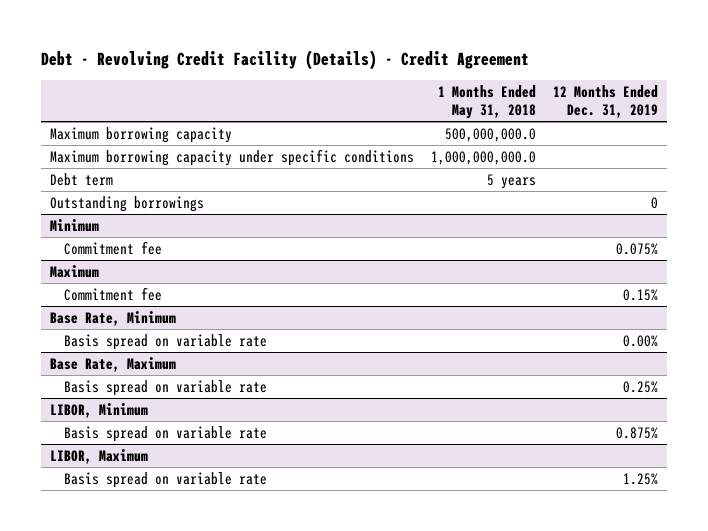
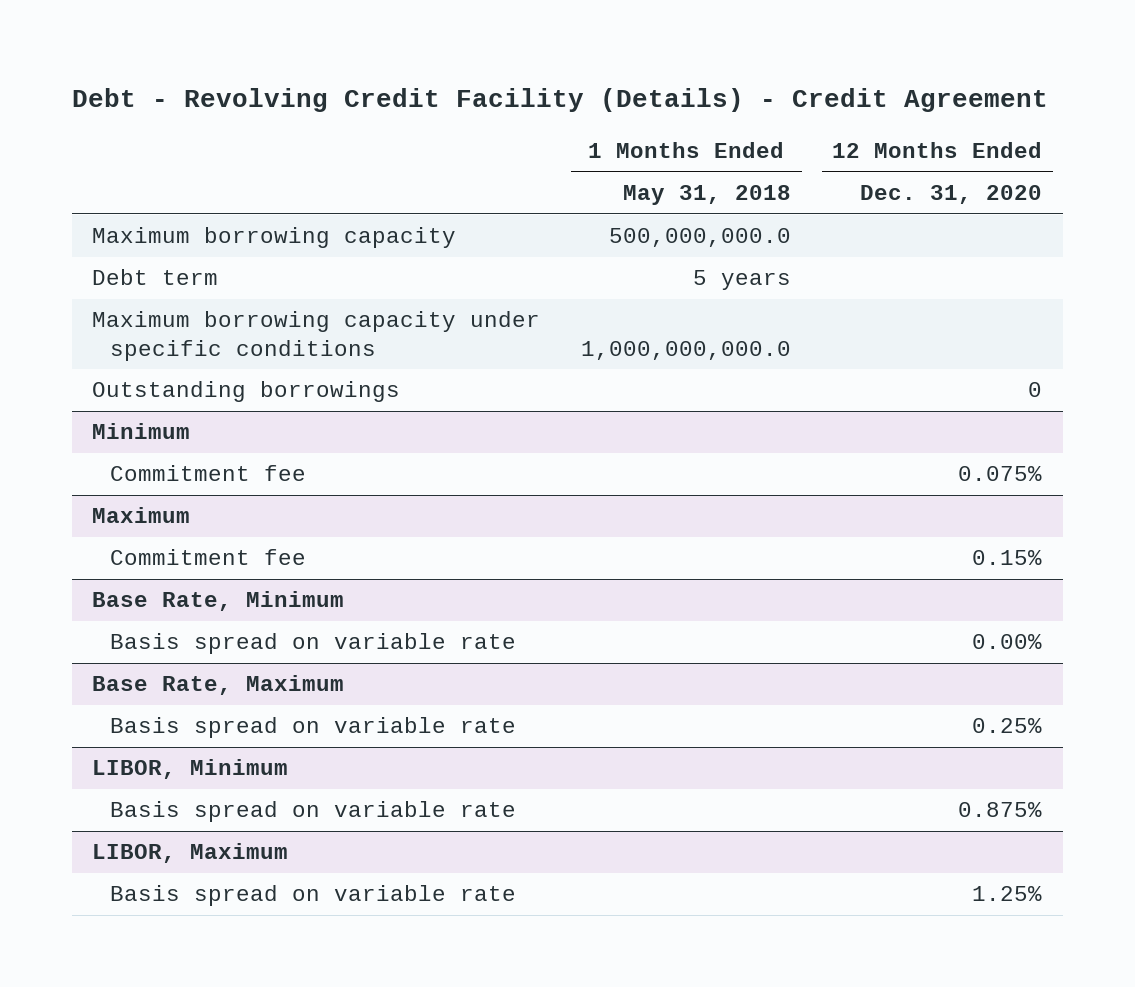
- | 1 Months Ended May 31, 2018 | 12 Months Ended Dec. 31, 2019
+ | 1 Months Ended May 31, 2018 | 12 Months Ended Dec. 31, 2020
moved down: Maximum borrowing capacity under specific conditions | 1,000,000,000.0 |

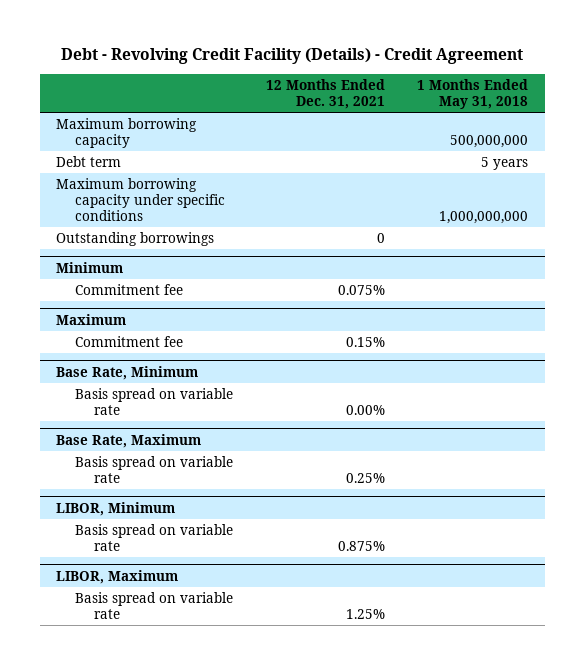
- | 1 Months Ended May 31, 2018 | 12 Months Ended Dec. 31, 2020
+ | 12 Months Ended Dec. 31, 2021 | 1 Months Ended May 31, 2018
- Maximum borrowing capacity | 500,000,000.0 |
+ Maximum borrowing capacity | | 500,000,000
- Maximum borrowing capacity under specific conditions | 1,000,000,000.0 |
+ Maximum borrowing capacity under specific conditions | | 1,000,000,000

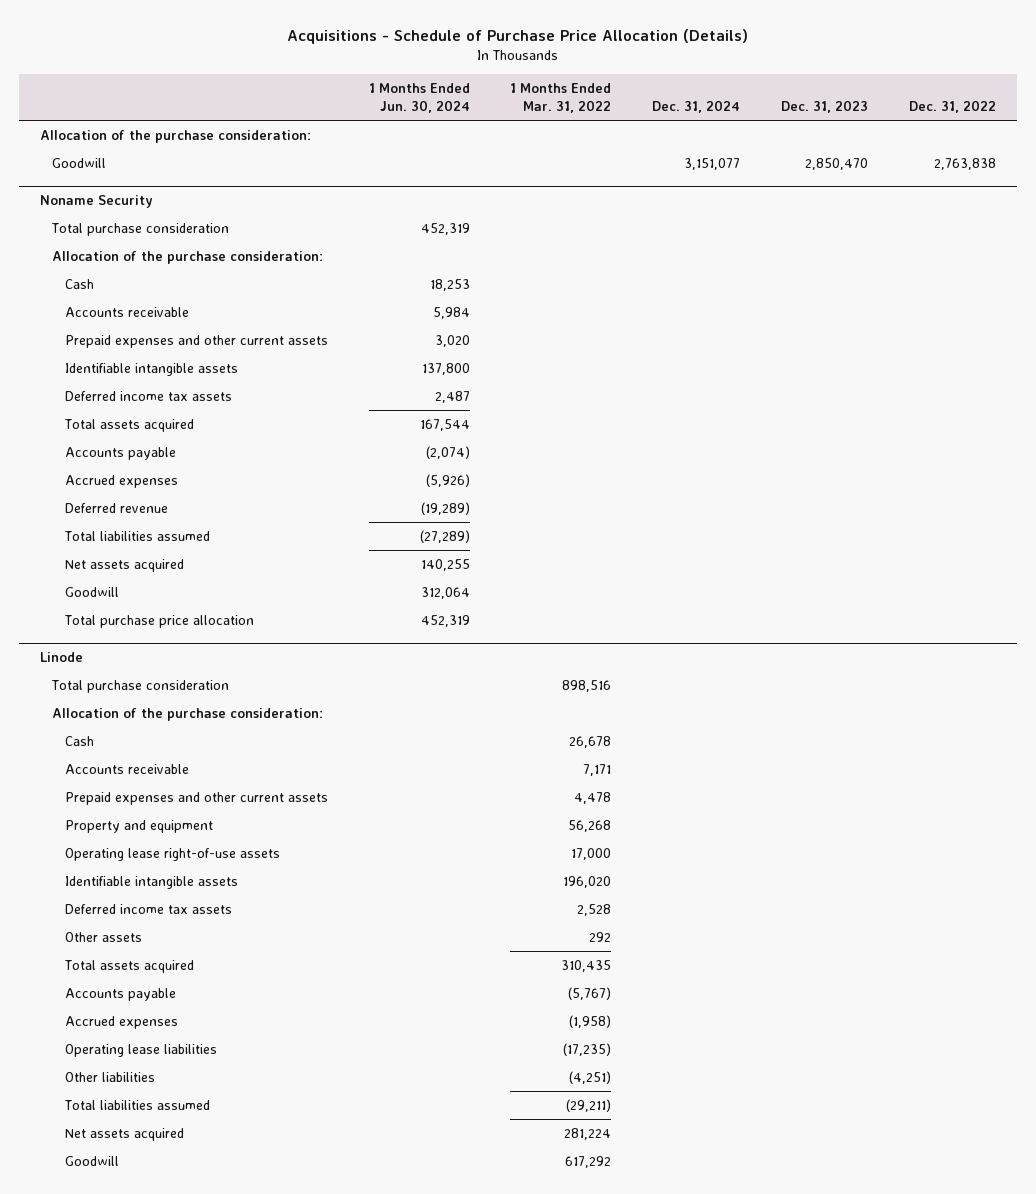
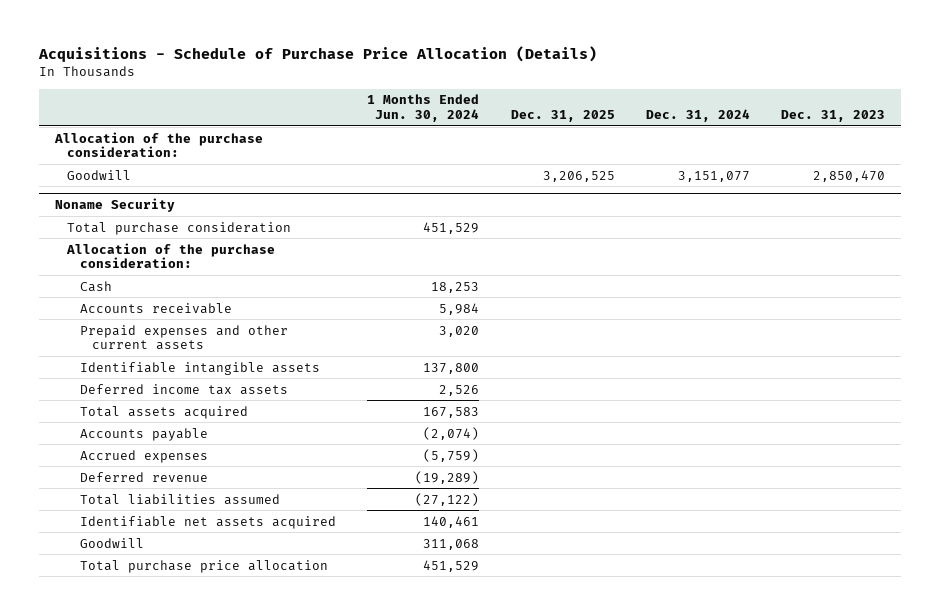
- | 1 Months Ended Jun. 30, 2024 | 1 Months Ended Mar. 31, 2022 | Dec. 31, 2024 | Dec. 31, 2023 | Dec. 31, 2022
+ | 1 Months Ended Jun. 30, 2024 | Dec. 31, 2025 | Dec. 31, 2024 | Dec. 31, 2023
@ Noname Security
- Total purchase consideration | 452,319 | | | |
+ Total purchase consideration | 451,529 | | |
- Deferred income tax assets | 2,487 | | | |
- Total assets acquired | 167,544 | | | |
+ Deferred income tax assets | 2,526 | | |
+ Total assets acquired | 167,583 | | |
- Accrued expenses | (5,926) | | | |
+ Accrued expenses | (5,759) | | |
- Total liabilities assumed | (27,289) | | | |
- Net assets acquired | 140,255 | | | |
- Goodwill | 312,064 | | | |
- Total purchase price allocation | 452,319 | | | |
- Linode
- Total purchase consideration | | 898,516 | | |
- Allocation of the purchase consideration:
- Cash | | 26,678 | | |
- Accounts receivable | | 7,171 | | |
- Prepaid expenses and other current assets | | 4,478 | | |
- Property and equipment | | 56,268 | | |
- Operating lease right-of-use assets | | 17,000 | | |
- Identifiable intangible assets | | 196,020 | | |
- Deferred income tax assets | | 2,528 | | |
- Other assets | | 292 | | |
- Total assets acquired | | 310,435 | | |
- Accounts payable | | (5,767) | | |
- Accrued expenses | | (1,958) | | |
- Operating lease liabilities | | (17,235) | | |
- Other liabilities | | (4,251) | | |
- Total liabilities assumed | | (29,211) | | |
- Net assets acquired | | 281,224 | | |
- Goodwill | | 617,292 | | |
@ Noname Security
+ Total liabilities assumed | (27,122) | | |
+ Identifiable net assets acquired | 140,461 | | |
+ Goodwill | 311,068 | | |
+ Total purchase price allocation | 451,529 | | |

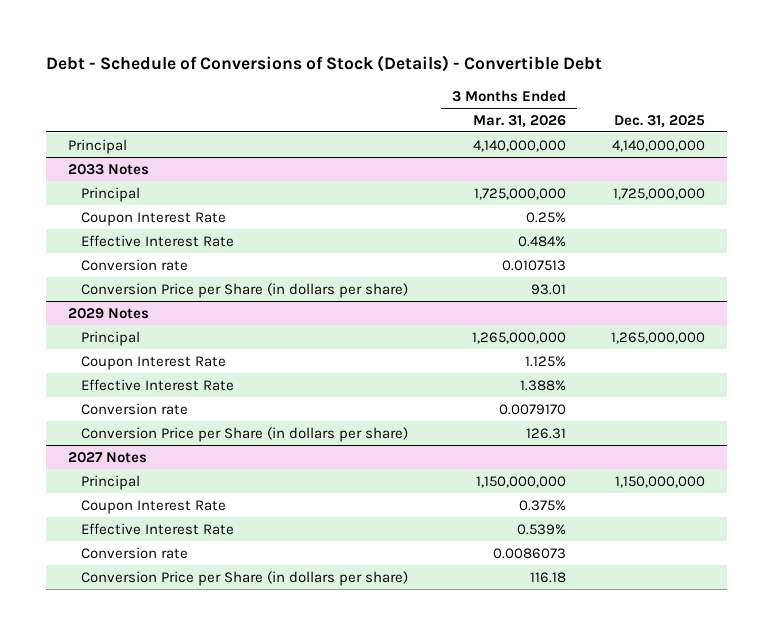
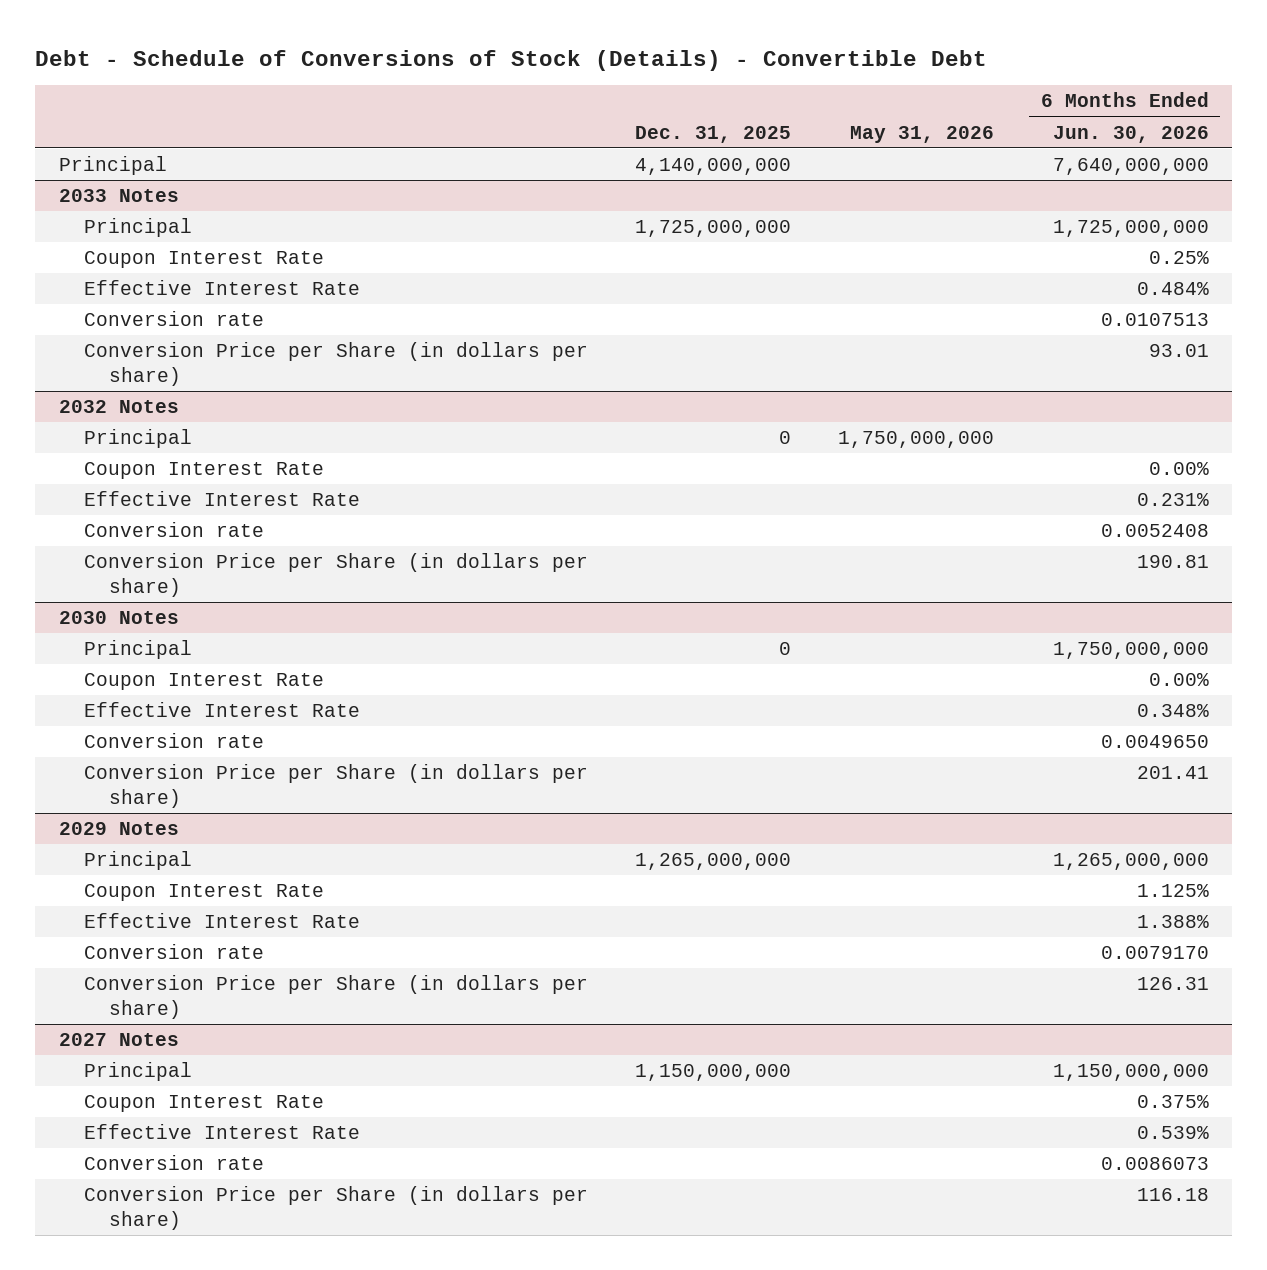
- | 3 Months Ended Mar. 31, 2026 | Dec. 31, 2025
+ | Dec. 31, 2025 | May 31, 2026 | 6 Months Ended Jun. 30, 2026
+ 2032 Notes
+ Principal | 0 | 1,750,000,000 |
+ Coupon Interest Rate | | | 0.00%
+ Effective Interest Rate | | | 0.231%
+ Conversion rate | | | 0.0052408
+ Conversion Price per Share (in dollars per share) | | | 190.81
+ 2030 Notes
+ Principal | 0 | | 1,750,000,000
+ Coupon Interest Rate | | | 0.00%
+ Effective Interest Rate | | | 0.348%
+ Conversion rate | | | 0.0049650
+ Conversion Price per Share (in dollars per share) | | | 201.41

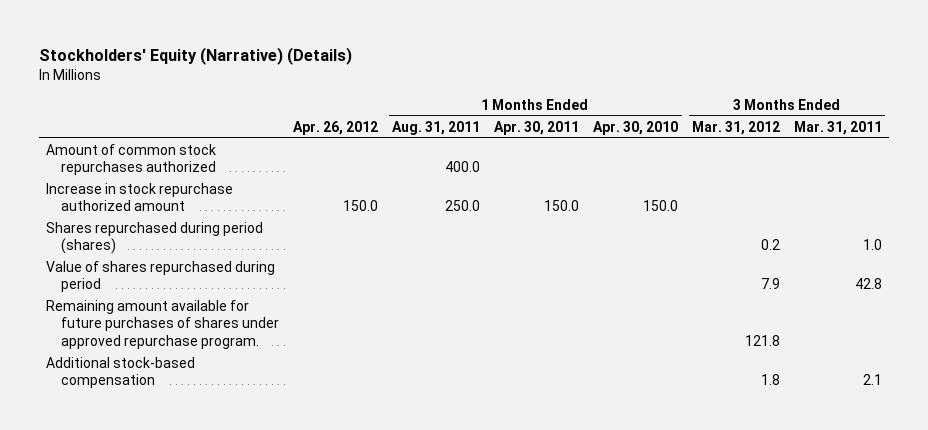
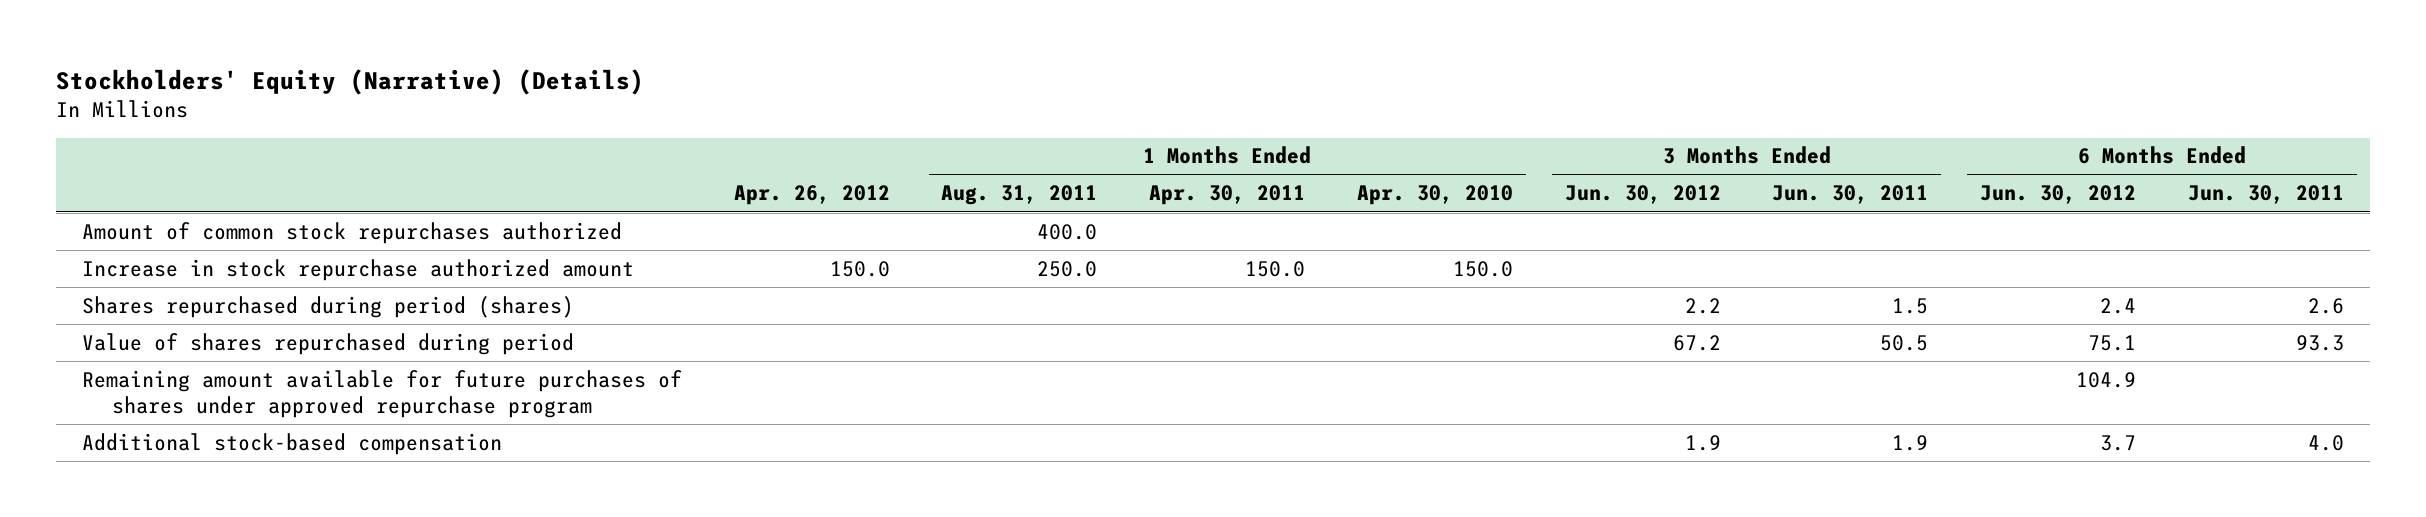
- | Apr. 26, 2012 | 1 Months Ended Aug. 31, 2011 | 1 Months Ended Apr. 30, 2011 | 1 Months Ended Apr. 30, 2010 | 3 Months Ended Mar. 31, 2012 | 3 Months Ended Mar. 31, 2011
+ | Apr. 26, 2012 | 1 Months Ended Aug. 31, 2011 | 1 Months Ended Apr. 30, 2011 | 1 Months Ended Apr. 30, 2010 | 3 Months Ended Jun. 30, 2012 | 3 Months Ended Jun. 30, 2011 | 6 Months Ended Jun. 30, 2012 | 6 Months Ended Jun. 30, 2011
- Remaining amount available for future purchases of shares under approved repurchase program. | | | | | 121.8 |
+ Remaining amount available for future purchases of shares under approved repurchase program | | | | | | | 104.9 |

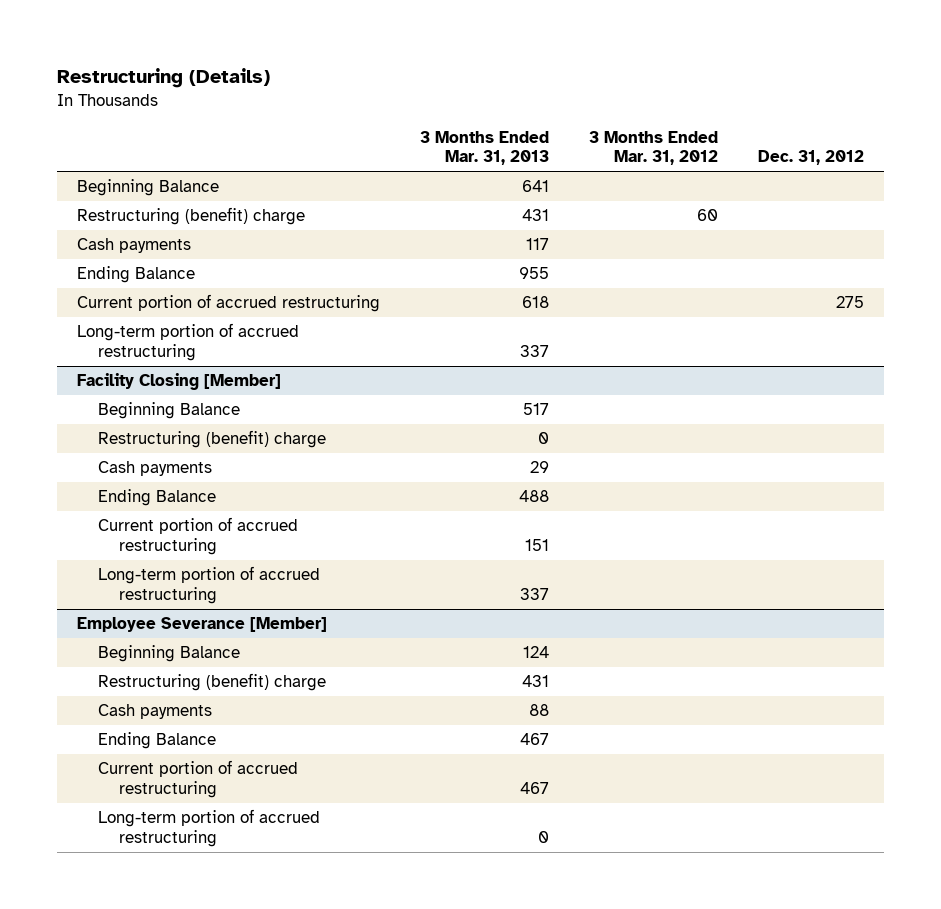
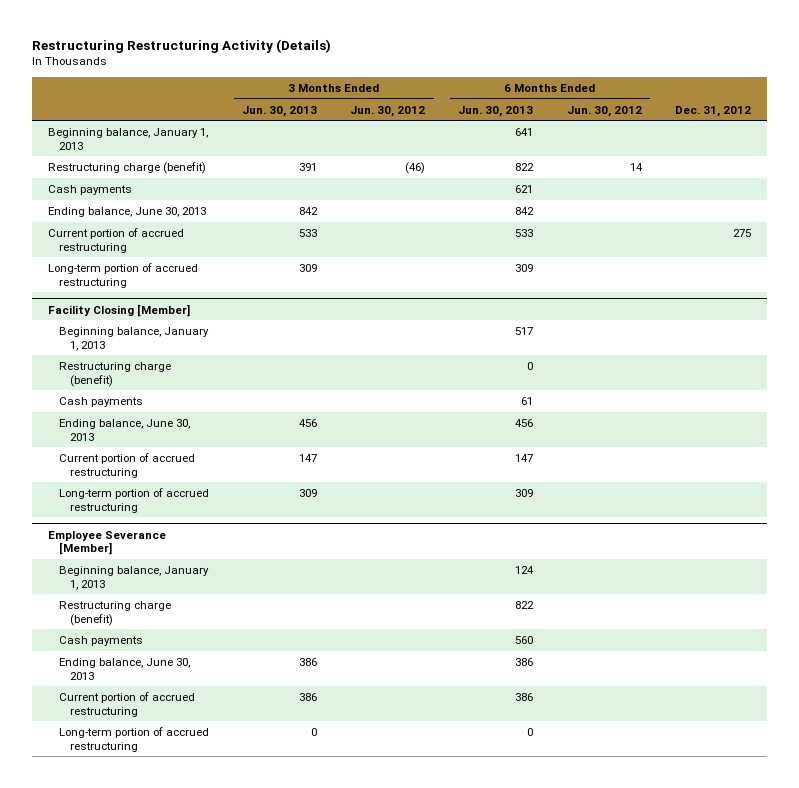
- Restructuring (Details)
+ Restructuring Restructuring Activity (Details)
- | 3 Months Ended Mar. 31, 2013 | 3 Months Ended Mar. 31, 2012 | Dec. 31, 2012
+ | 3 Months Ended Jun. 30, 2013 | 3 Months Ended Jun. 30, 2012 | 6 Months Ended Jun. 30, 2013 | 6 Months Ended Jun. 30, 2012 | Dec. 31, 2012
- Beginning Balance | 641 | |
- Restructuring (benefit) charge | 431 | 60 |
+ Beginning balance, January 1, 2013 | | | 641 | |
+ Restructuring charge (benefit) | 391 | (46) | 822 | 14 |
- Ending Balance | 955 | |
+ Ending balance, June 30, 2013 | 842 | | 842 | |
@ Facility Closing [Member]
- Beginning Balance | 517 | |
- Restructuring (benefit) charge | 0 | |
+ Beginning balance, January 1, 2013 | | | 517 | |
+ Restructuring charge (benefit) | | | 0 | |
- Ending Balance | 488 | |
+ Ending balance, June 30, 2013 | 456 | | 456 | |
@ Employee Severance [Member]
- Beginning Balance | 124 | |
- Restructuring (benefit) charge | 431 | |
+ Beginning balance, January 1, 2013 | | | 124 | |
+ Restructuring charge (benefit) | | | 822 | |
- Ending Balance | 467 | |
+ Ending balance, June 30, 2013 | 386 | | 386 | |

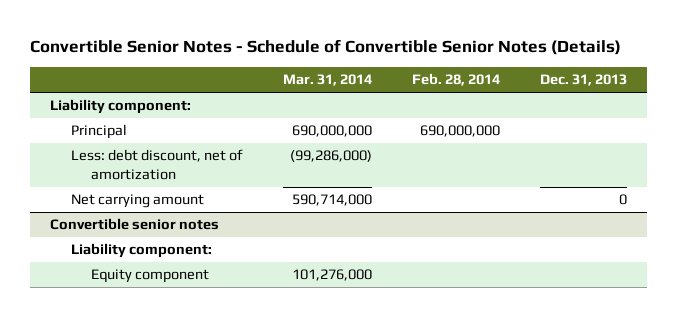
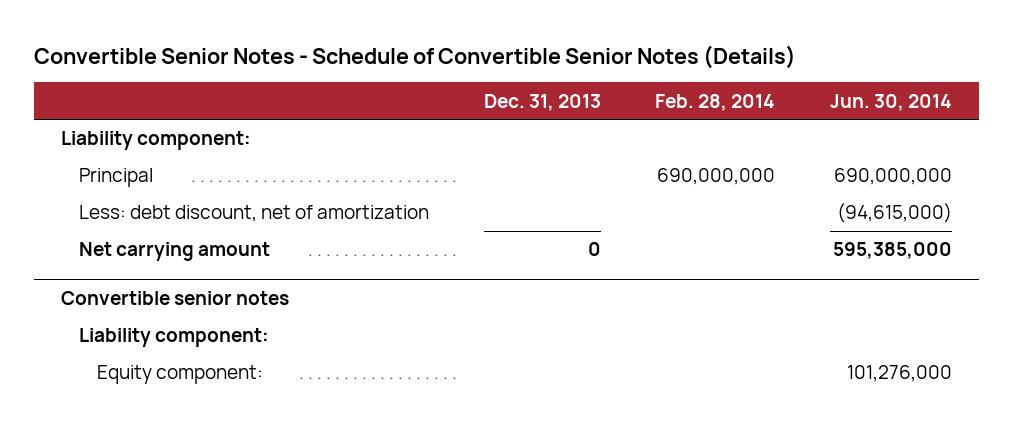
- | Mar. 31, 2014 | Feb. 28, 2014 | Dec. 31, 2013
+ | Dec. 31, 2013 | Feb. 28, 2014 | Jun. 30, 2014
@ Convertible senior notes
- Equity component | 101,276,000 | |
+ Equity component: | | | 101,276,000

